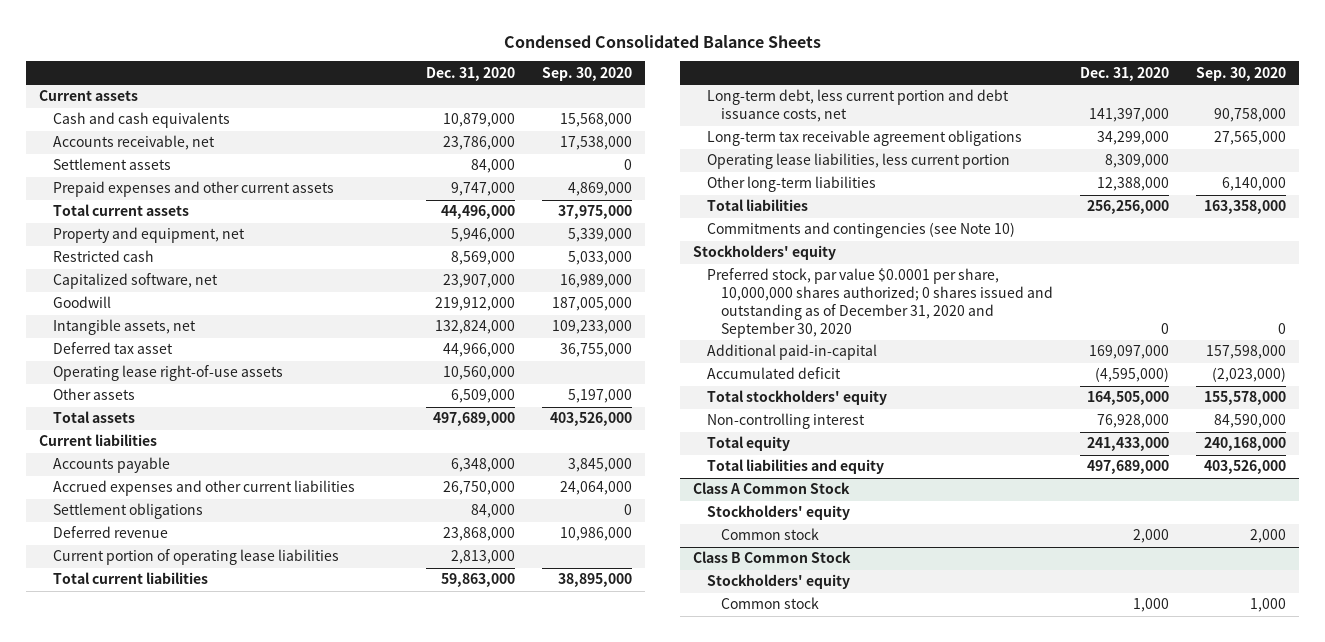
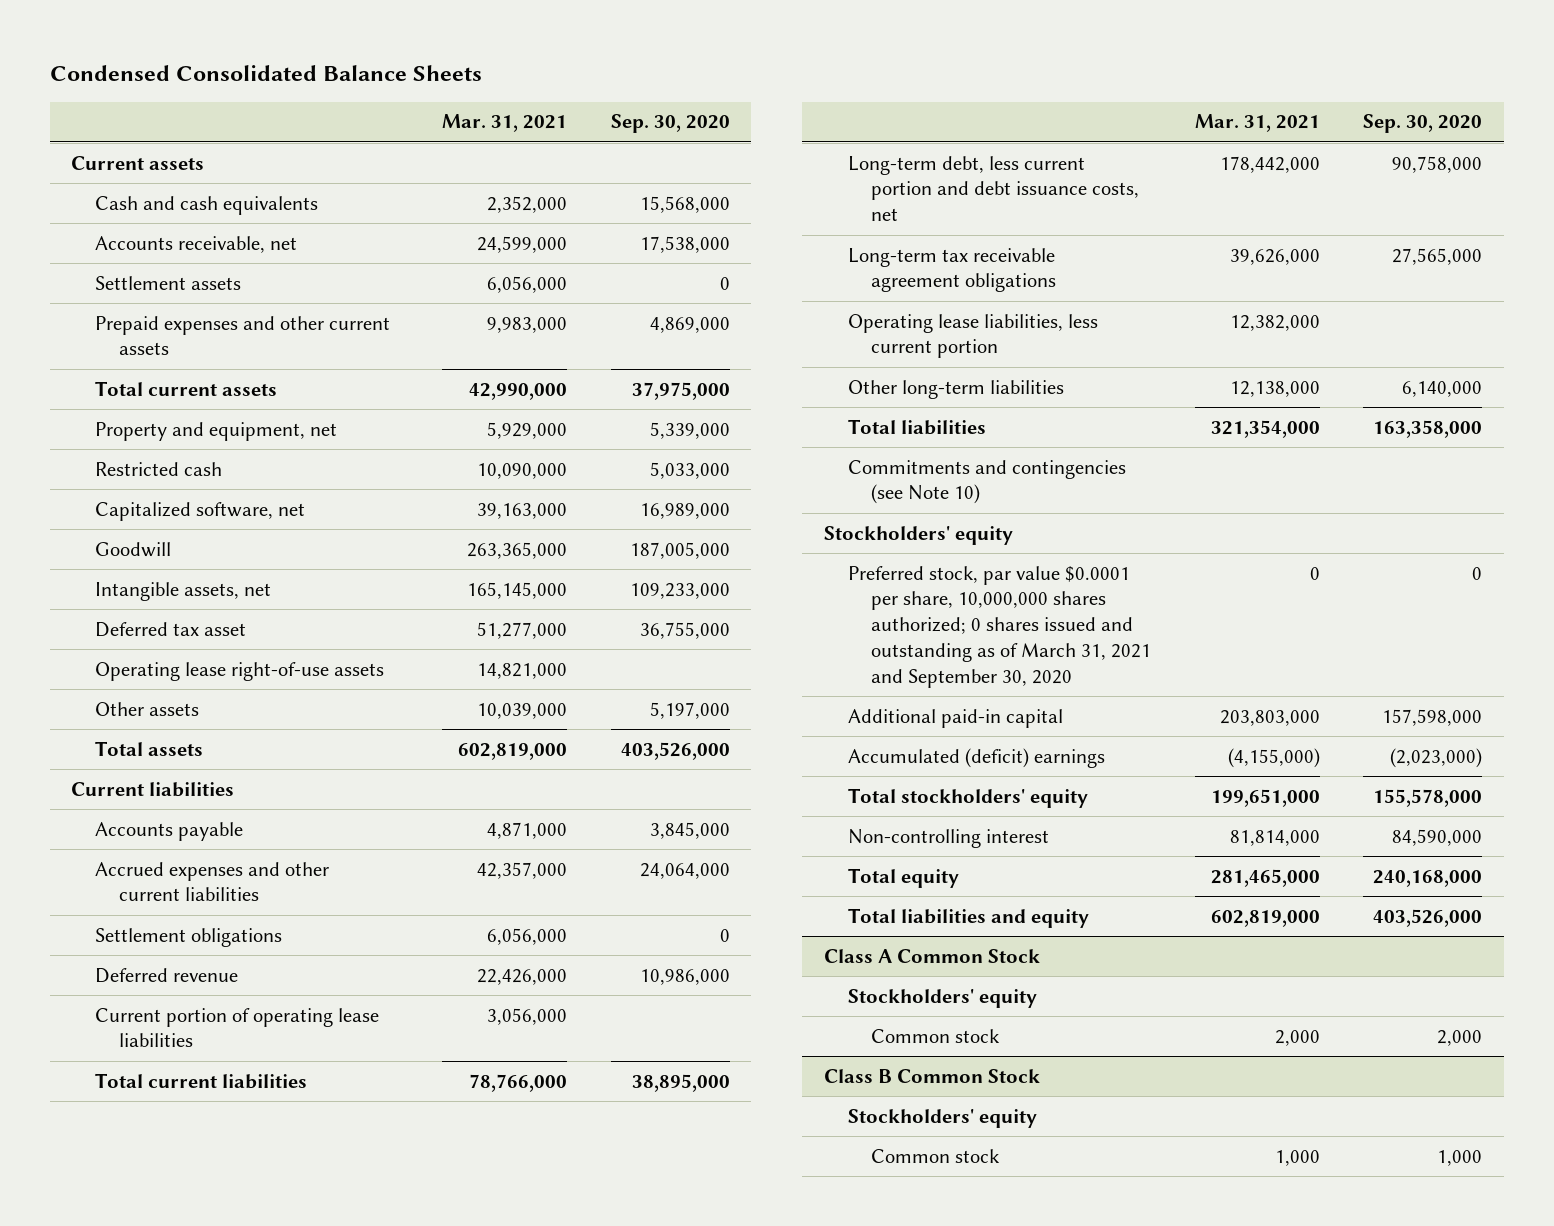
- | Dec. 31, 2020 | Sep. 30, 2020
+ | Mar. 31, 2021 | Sep. 30, 2020
- Preferred stock, par value $0.0001 per share, 10,000,000 shares authorized; 0 shares issued and outstanding as of December 31, 2020 and September 30, 2020 | 0 | 0
- Additional paid-in-capital | 169,097,000 | 157,598,000
- Accumulated deficit | (4,595,000) | (2,023,000)
+ Preferred stock, par value $0.0001 per share, 10,000,000 shares authorized; 0 shares issued and outstanding as of March 31, 2021 and September 30, 2020 | 0 | 0
+ Additional paid-in capital | 203,803,000 | 157,598,000
+ Accumulated (deficit) earnings | (4,155,000) | (2,023,000)

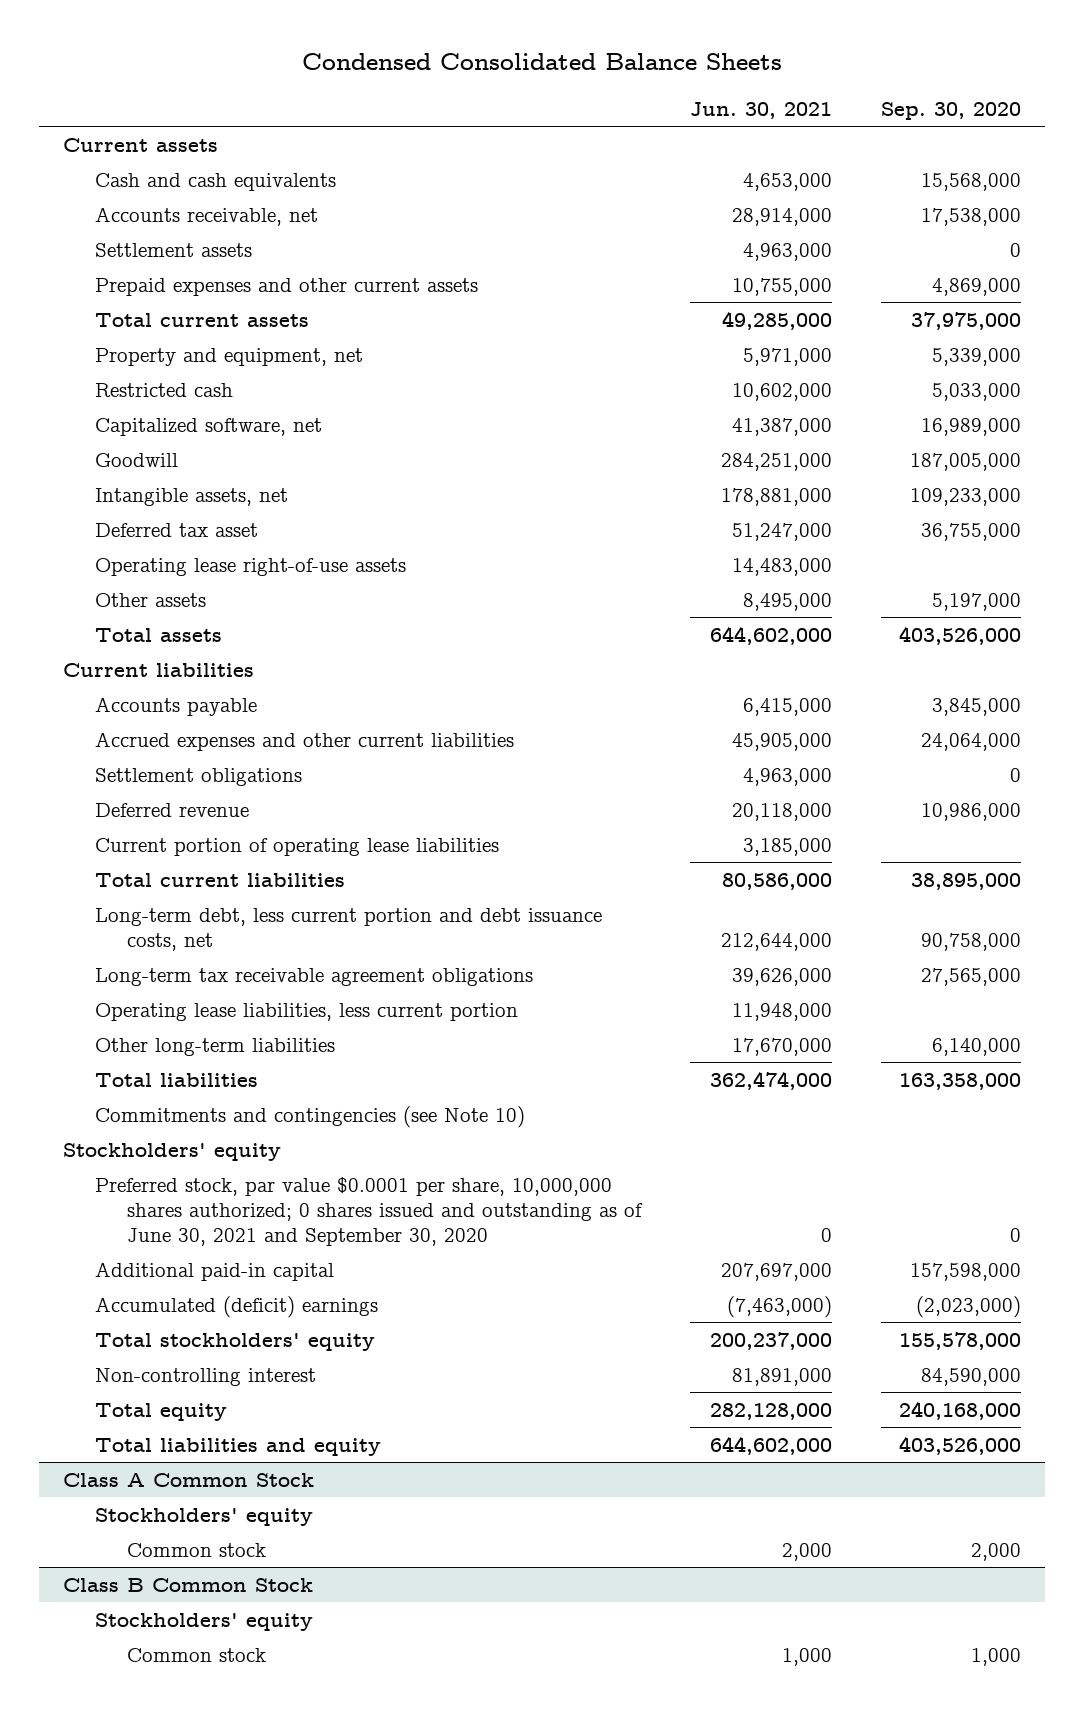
- | Mar. 31, 2021 | Sep. 30, 2020
+ | Jun. 30, 2021 | Sep. 30, 2020
- Preferred stock, par value $0.0001 per share, 10,000,000 shares authorized; 0 shares issued and outstanding as of March 31, 2021 and September 30, 2020 | 0 | 0
+ Preferred stock, par value $0.0001 per share, 10,000,000 shares authorized; 0 shares issued and outstanding as of June 30, 2021 and September 30, 2020 | 0 | 0

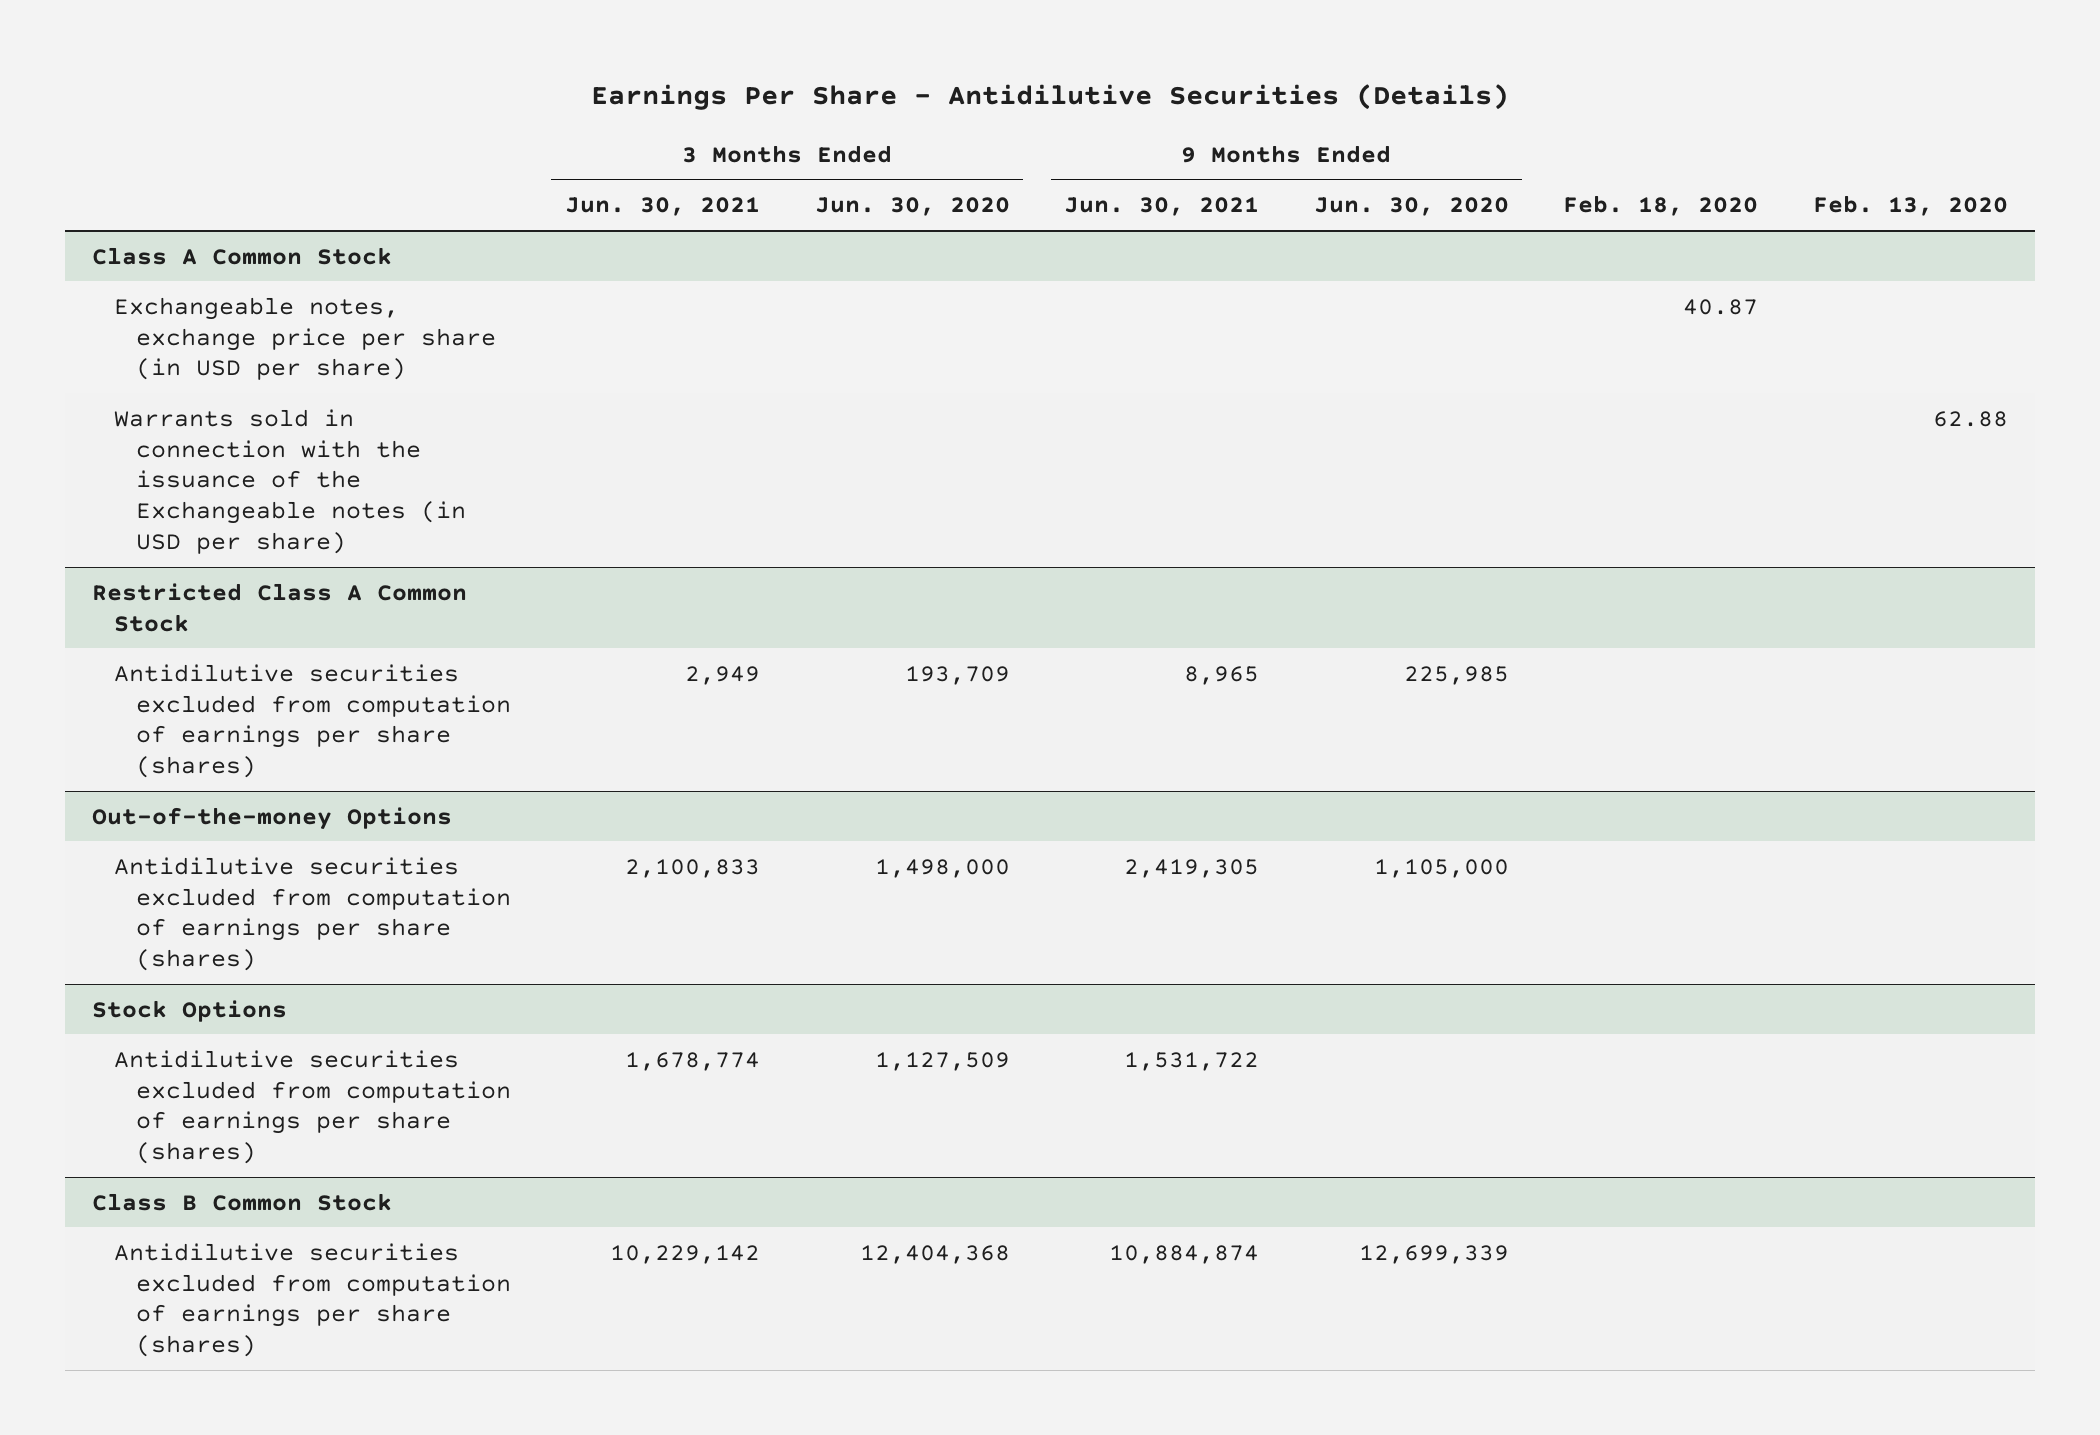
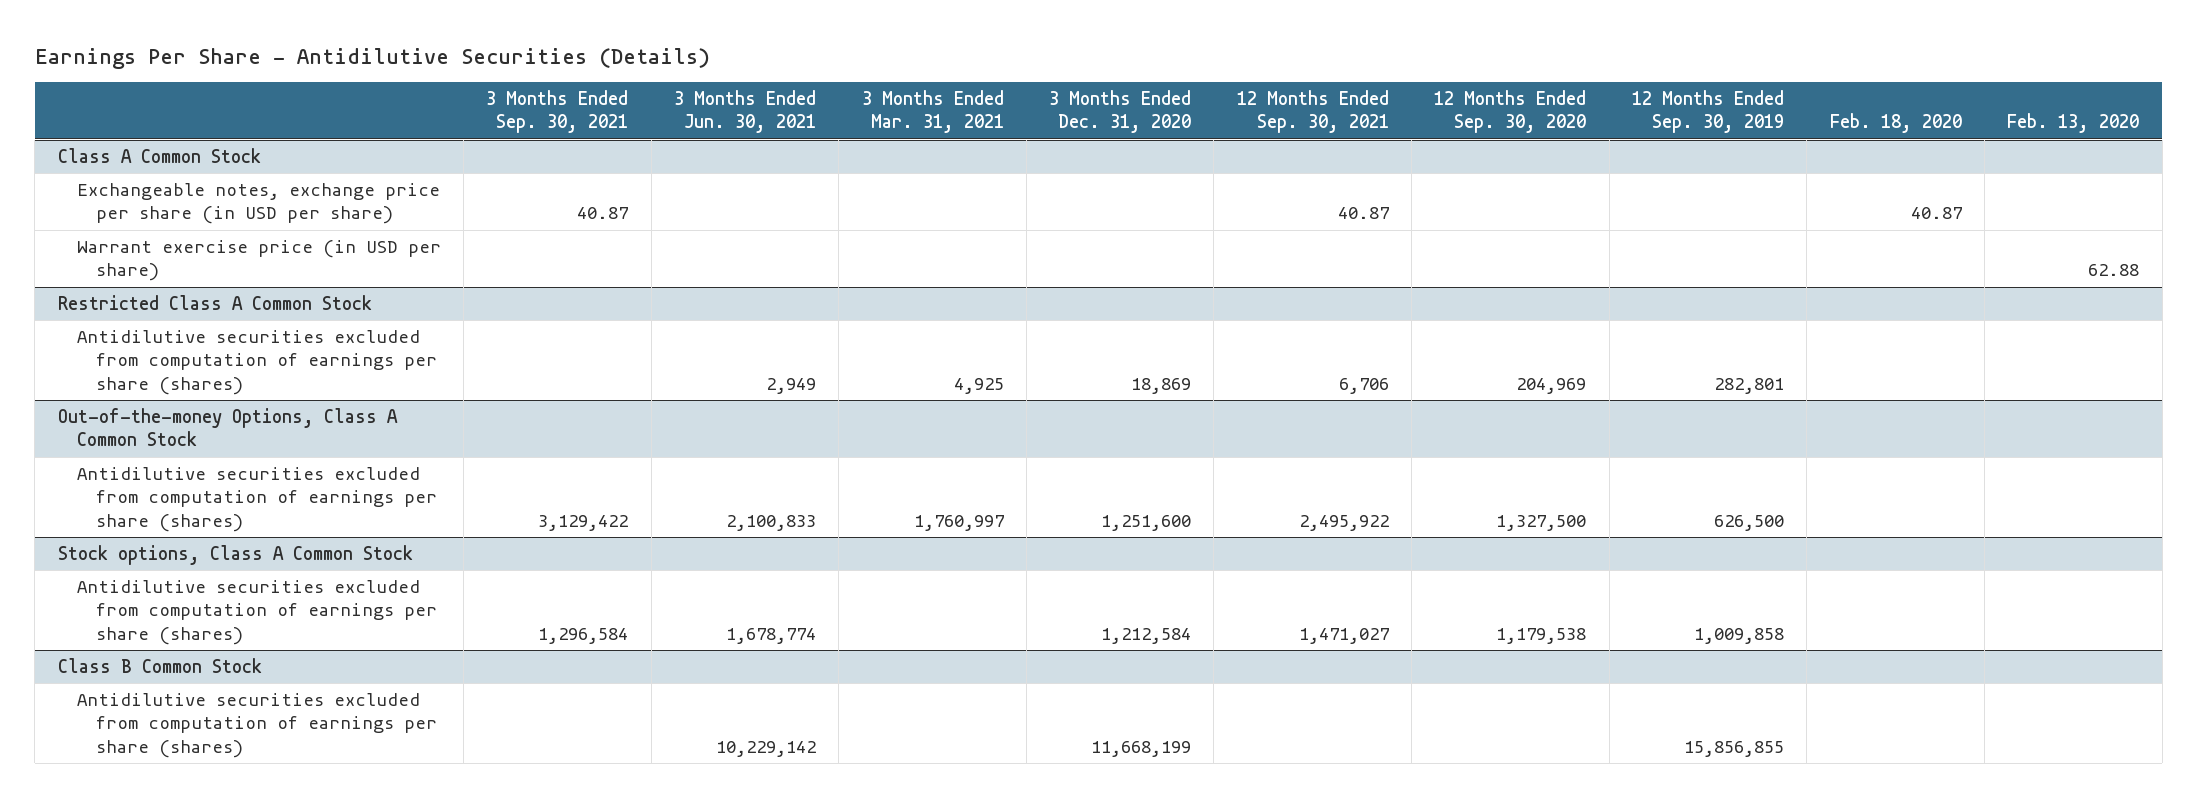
- | 3 Months Ended Jun. 30, 2021 | 3 Months Ended Jun. 30, 2020 | 9 Months Ended Jun. 30, 2021 | 9 Months Ended Jun. 30, 2020 | Feb. 18, 2020 | Feb. 13, 2020
+ | 3 Months Ended Sep. 30, 2021 | 3 Months Ended Jun. 30, 2021 | 3 Months Ended Mar. 31, 2021 | 3 Months Ended Dec. 31, 2020 | 12 Months Ended Sep. 30, 2021 | 12 Months Ended Sep. 30, 2020 | 12 Months Ended Sep. 30, 2019 | Feb. 18, 2020 | Feb. 13, 2020
@ Class A Common Stock
- Warrants sold in connection with the issuance of the Exchangeable notes (in USD per share) | | | | | | 62.88
+ Warrant exercise price (in USD per share) | | | | | | | | | 62.88
- Out-of-the-money Options
+ Out-of-the-money Options, Class A Common Stock
- Stock Options
+ Stock options, Class A Common Stock

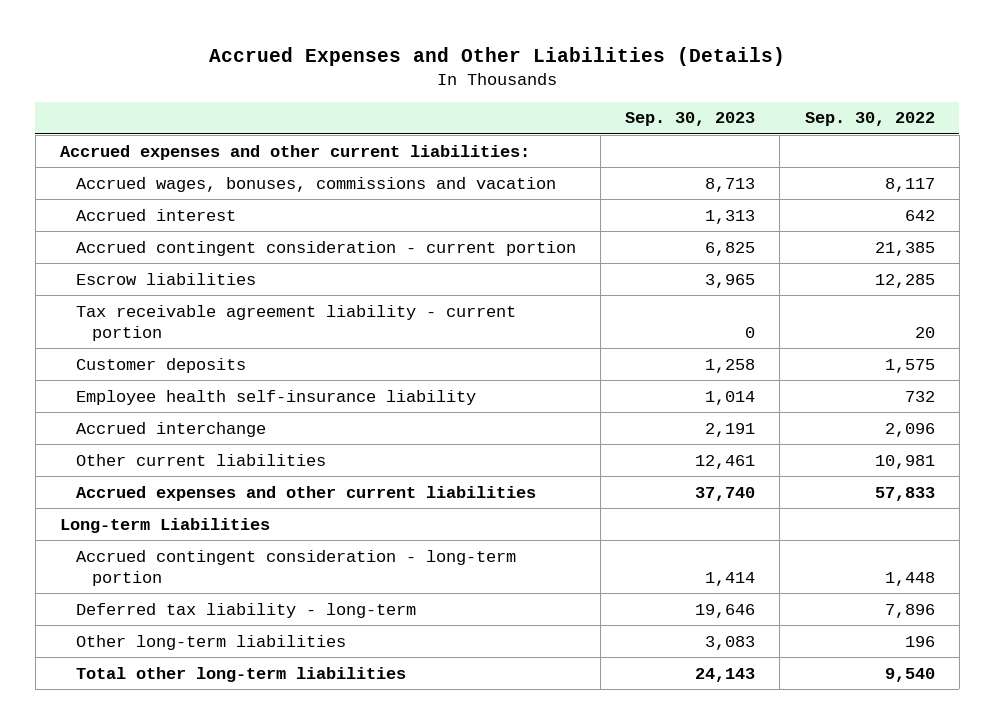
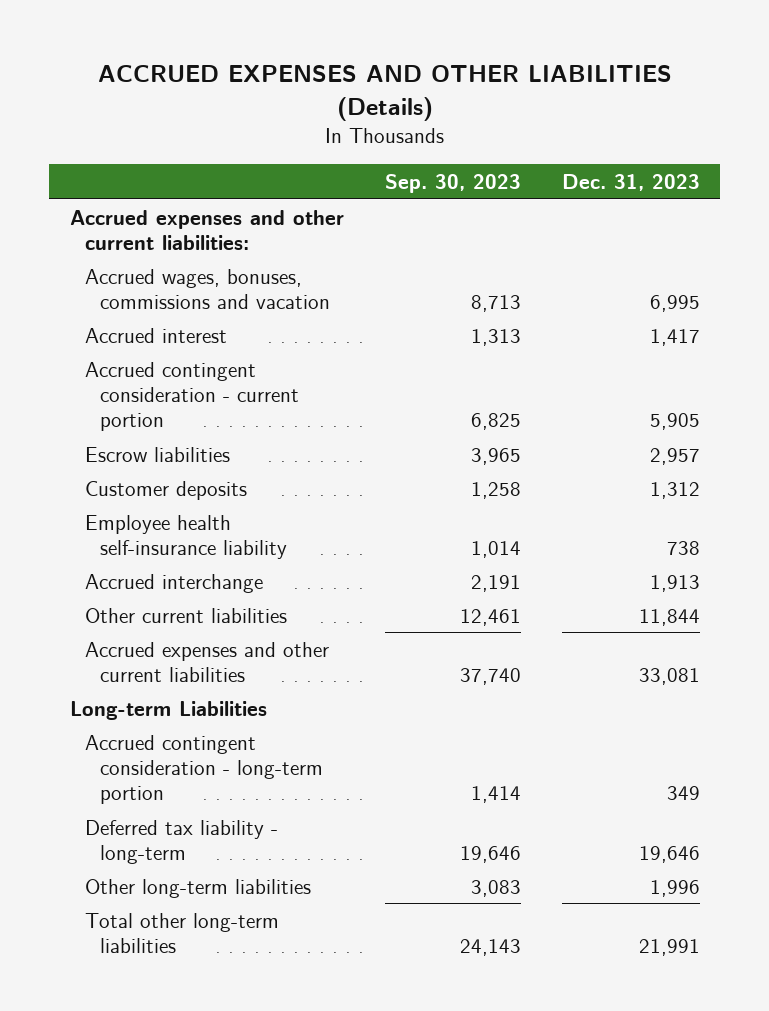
- Accrued Expenses and Other Liabilities (Details)
+ ACCRUED EXPENSES AND OTHER LIABILITIES (Details)
- | Sep. 30, 2023 | Sep. 30, 2022
+ | Sep. 30, 2023 | Dec. 31, 2023
- Tax receivable agreement liability - current portion | 0 | 20

